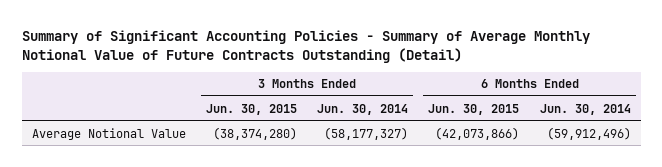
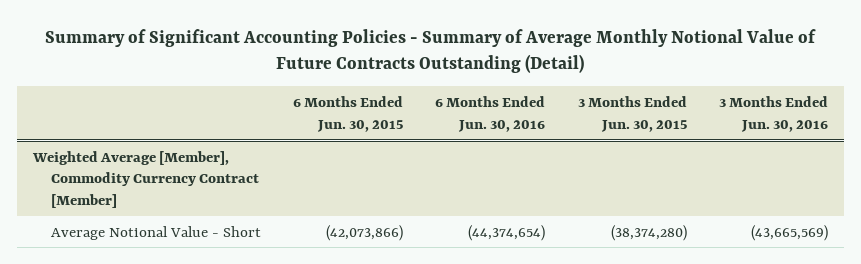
- | 3 Months Ended Jun. 30, 2015 | 3 Months Ended Jun. 30, 2014 | 6 Months Ended Jun. 30, 2015 | 6 Months Ended Jun. 30, 2014
+ | 6 Months Ended Jun. 30, 2015 | 6 Months Ended Jun. 30, 2016 | 3 Months Ended Jun. 30, 2015 | 3 Months Ended Jun. 30, 2016
- Average Notional Value | (38,374,280) | (58,177,327) | (42,073,866) | (59,912,496)
+ Weighted Average [Member], Commodity Currency Contract [Member]
+ Average Notional Value - Short | (42,073,866) | (44,374,654) | (38,374,280) | (43,665,569)

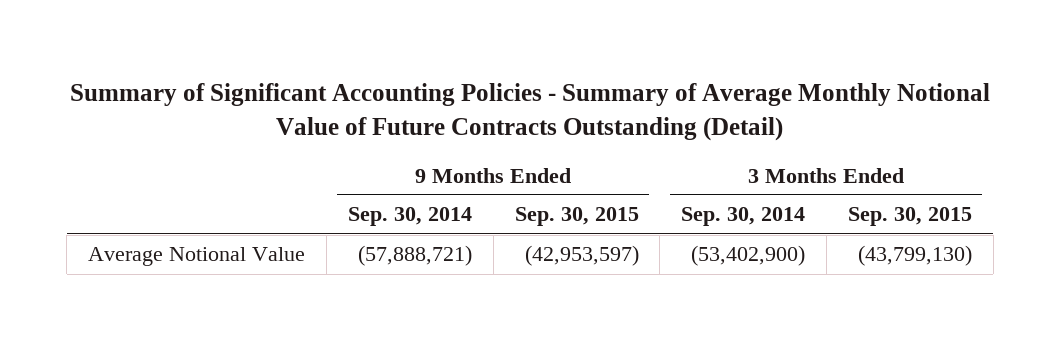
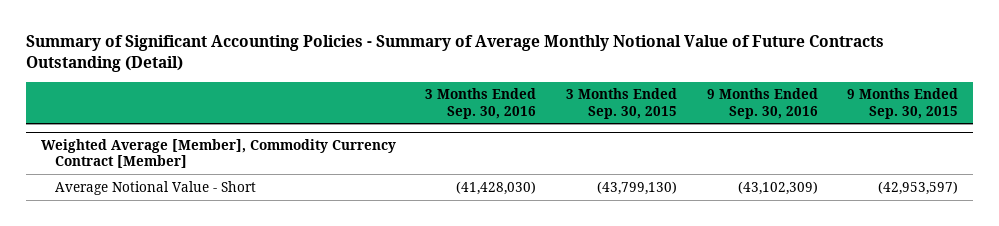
- | 9 Months Ended Sep. 30, 2014 | 9 Months Ended Sep. 30, 2015 | 3 Months Ended Sep. 30, 2014 | 3 Months Ended Sep. 30, 2015
+ | 3 Months Ended Sep. 30, 2016 | 3 Months Ended Sep. 30, 2015 | 9 Months Ended Sep. 30, 2016 | 9 Months Ended Sep. 30, 2015
- Average Notional Value | (57,888,721) | (42,953,597) | (53,402,900) | (43,799,130)
+ Weighted Average [Member], Commodity Currency Contract [Member]
+ Average Notional Value - Short | (41,428,030) | (43,799,130) | (43,102,309) | (42,953,597)

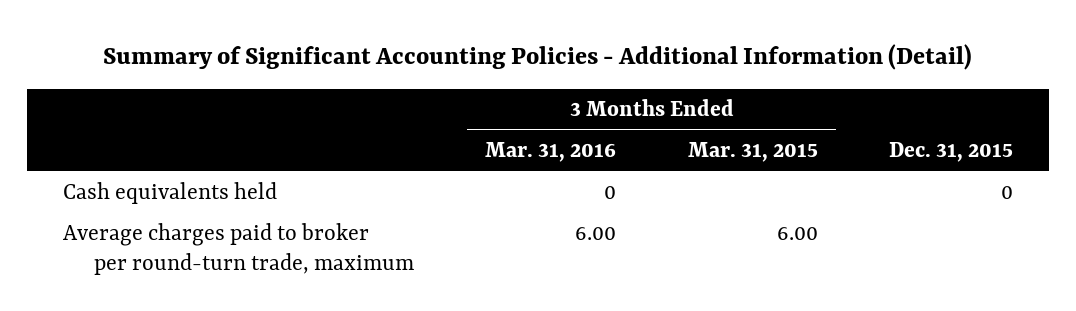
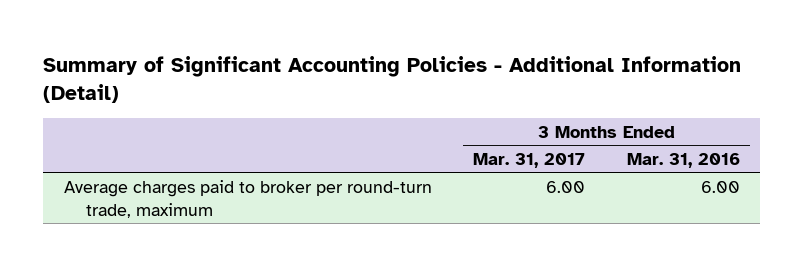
- | 3 Months Ended Mar. 31, 2016 | 3 Months Ended Mar. 31, 2015 | Dec. 31, 2015
+ | 3 Months Ended Mar. 31, 2017 | 3 Months Ended Mar. 31, 2016
- Cash equivalents held | 0 | | 0

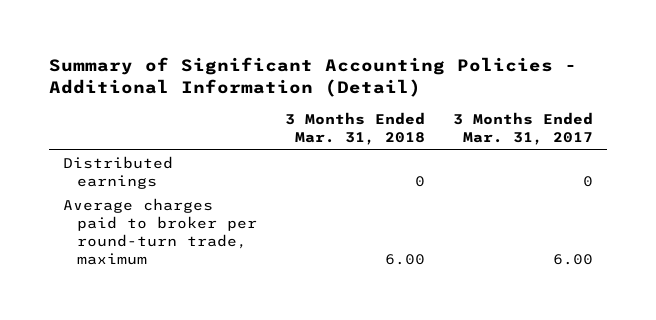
- | 3 Months Ended Mar. 31, 2017 | 3 Months Ended Mar. 31, 2016
+ | 3 Months Ended Mar. 31, 2018 | 3 Months Ended Mar. 31, 2017
+ Distributed earnings | 0 | 0

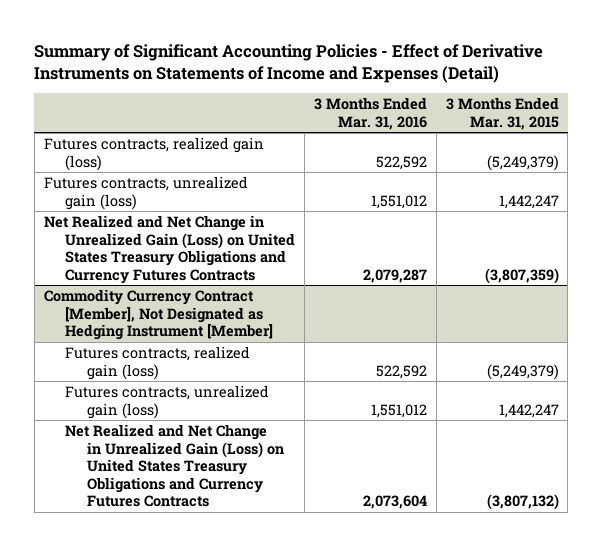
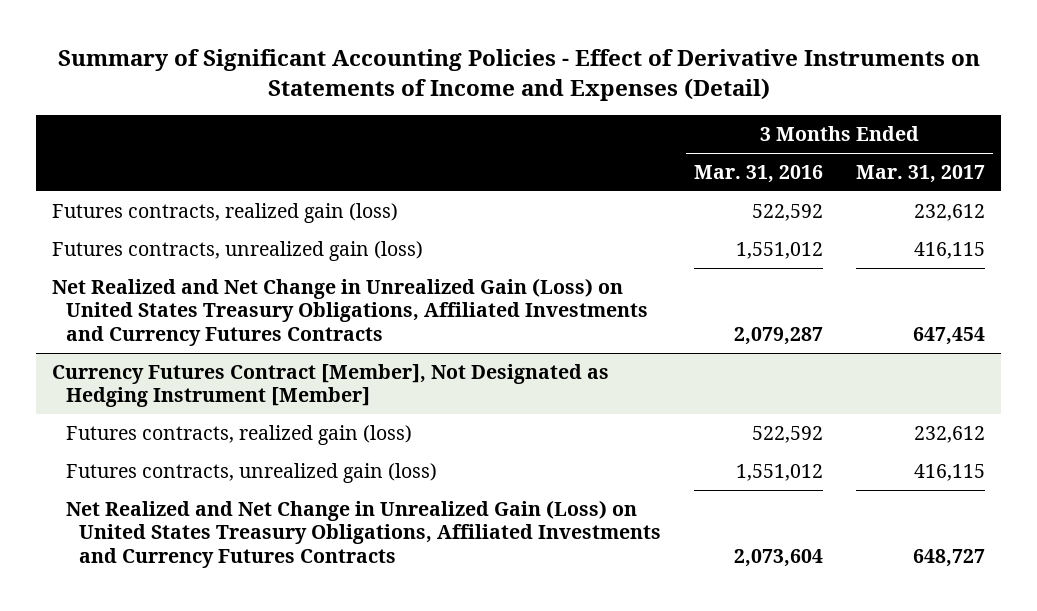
- | 3 Months Ended Mar. 31, 2016 | 3 Months Ended Mar. 31, 2015
+ | 3 Months Ended Mar. 31, 2016 | 3 Months Ended Mar. 31, 2017
- Net Realized and Net Change in Unrealized Gain (Loss) on United States Treasury Obligations and Currency Futures Contracts | 2,079,287 | (3,807,359)
- Commodity Currency Contract [Member], Not Designated as Hedging Instrument [Member]
+ Net Realized and Net Change in Unrealized Gain (Loss) on United States Treasury Obligations, Affiliated Investments and Currency Futures Contracts | 2,079,287 | 647,454
+ Currency Futures Contract [Member], Not Designated as Hedging Instrument [Member]
- Net Realized and Net Change in Unrealized Gain (Loss) on United States Treasury Obligations and Currency Futures Contracts | 2,073,604 | (3,807,132)
+ Net Realized and Net Change in Unrealized Gain (Loss) on United States Treasury Obligations, Affiliated Investments and Currency Futures Contracts | 2,073,604 | 648,727

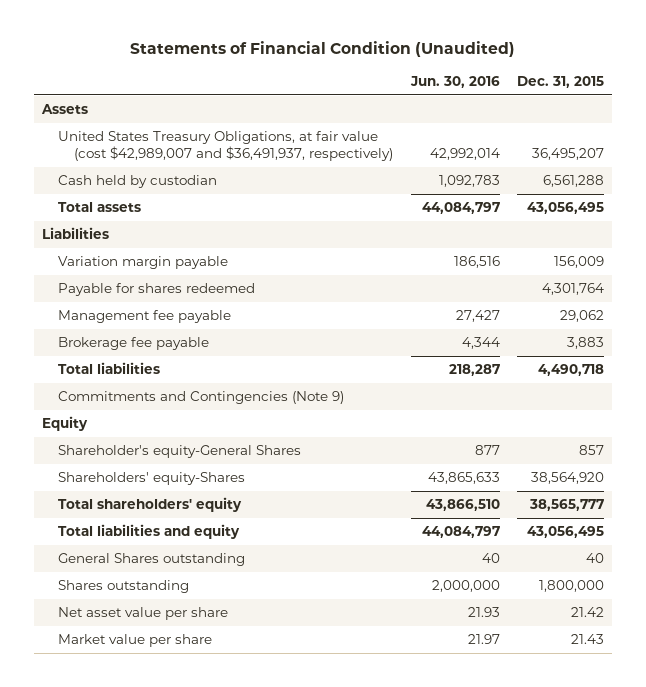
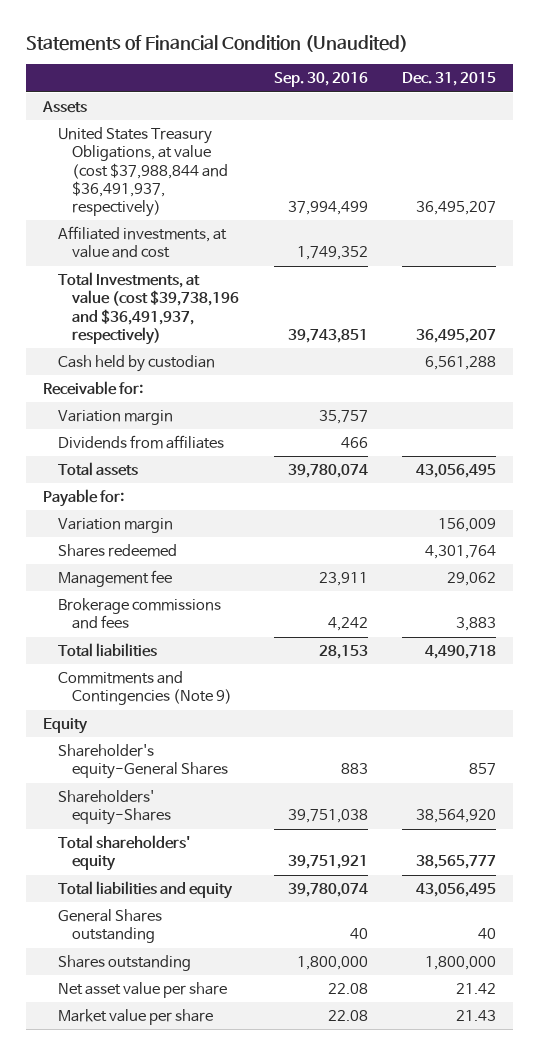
- | Jun. 30, 2016 | Dec. 31, 2015
+ | Sep. 30, 2016 | Dec. 31, 2015
- United States Treasury Obligations, at fair value (cost $42,989,007 and $36,491,937, respectively) | 42,992,014 | 36,495,207
+ United States Treasury Obligations, at value (cost $37,988,844 and $36,491,937, respectively) | 37,994,499 | 36,495,207
+ Affiliated investments, at value and cost | 1,749,352 |
+ Total Investments, at value (cost $39,738,196 and $36,491,937, respectively) | 39,743,851 | 36,495,207
+ Receivable for:
+ Variation margin | 35,757 |
+ Dividends from affiliates | 466 |
- Liabilities
- Variation margin payable | 186,516 | 156,009
- Payable for shares redeemed | | 4,301,764
- Management fee payable | 27,427 | 29,062
- Brokerage fee payable | 4,344 | 3,883
+ Payable for:
+ Variation margin | | 156,009
+ Shares redeemed | | 4,301,764
+ Management fee | 23,911 | 29,062
+ Brokerage commissions and fees | 4,242 | 3,883

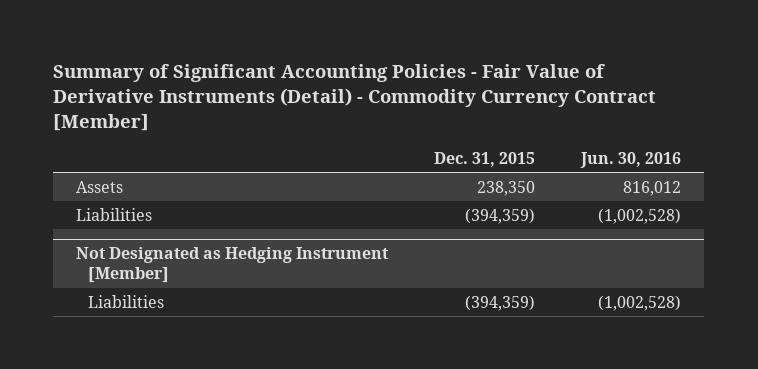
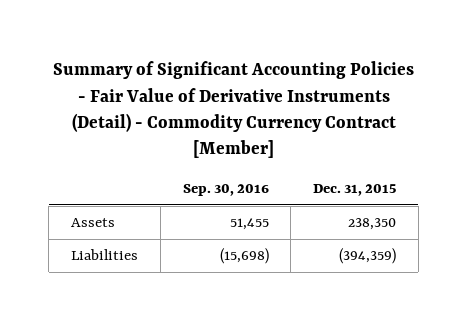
- | Dec. 31, 2015 | Jun. 30, 2016
+ | Sep. 30, 2016 | Dec. 31, 2015
- Not Designated as Hedging Instrument [Member]
- Liabilities | (394,359) | (1,002,528)

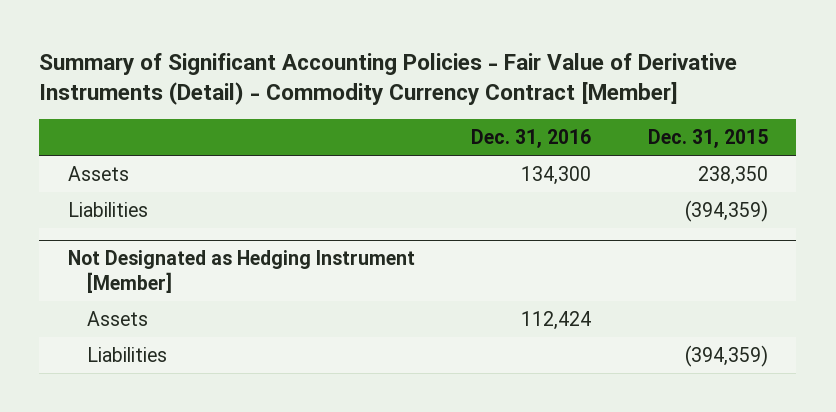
- | Sep. 30, 2016 | Dec. 31, 2015
+ | Dec. 31, 2016 | Dec. 31, 2015
+ Not Designated as Hedging Instrument [Member]
+ Assets | 112,424 |
+ Liabilities | | (394,359)

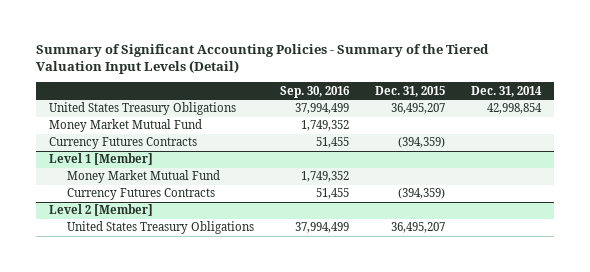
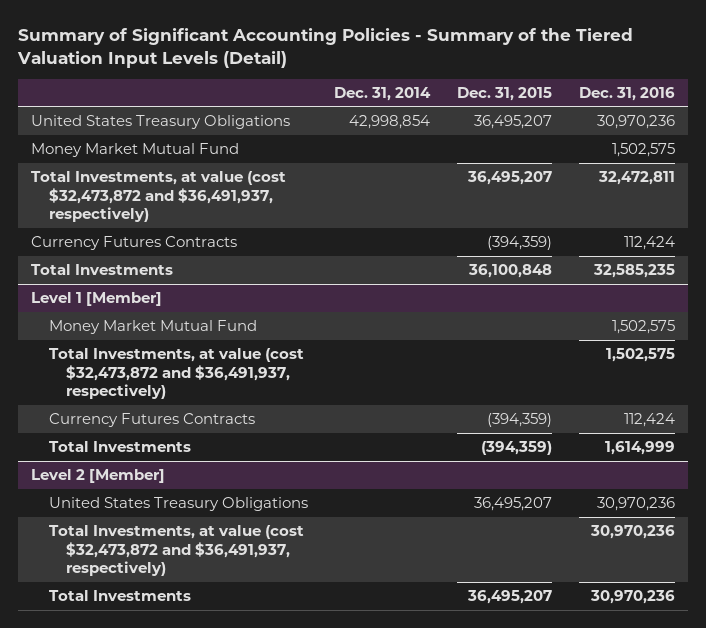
- | Sep. 30, 2016 | Dec. 31, 2015 | Dec. 31, 2014
+ | Dec. 31, 2014 | Dec. 31, 2015 | Dec. 31, 2016
+ Total Investments, at value (cost $32,473,872 and $36,491,937, respectively) | | 36,495,207 | 32,472,811
+ Total Investments | | 36,100,848 | 32,585,235
@ Level 1 [Member]
+ Total Investments, at value (cost $32,473,872 and $36,491,937, respectively) | | | 1,502,575
+ Total Investments | | (394,359) | 1,614,999
@ Level 2 [Member]
+ Total Investments, at value (cost $32,473,872 and $36,491,937, respectively) | | | 30,970,236
+ Total Investments | | 36,495,207 | 30,970,236

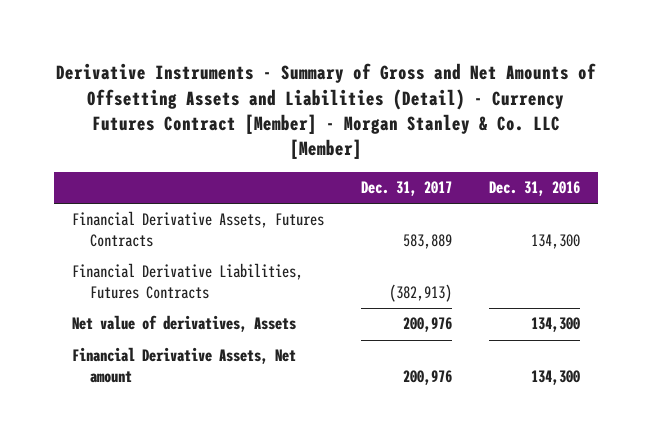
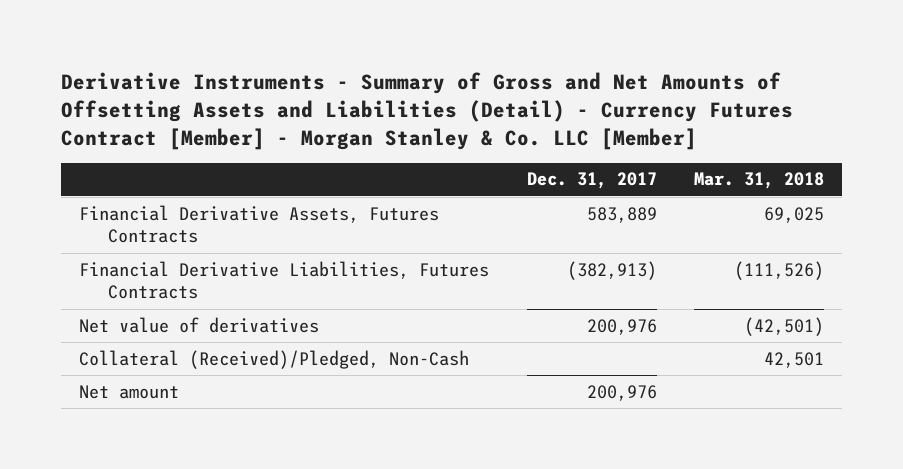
- | Dec. 31, 2017 | Dec. 31, 2016
+ | Dec. 31, 2017 | Mar. 31, 2018
- Net value of derivatives, Assets | 200,976 | 134,300
- Financial Derivative Assets, Net amount | 200,976 | 134,300
+ Net value of derivatives | 200,976 | (42,501)
+ Collateral (Received)/Pledged, Non-Cash | | 42,501
+ Net amount | 200,976 |

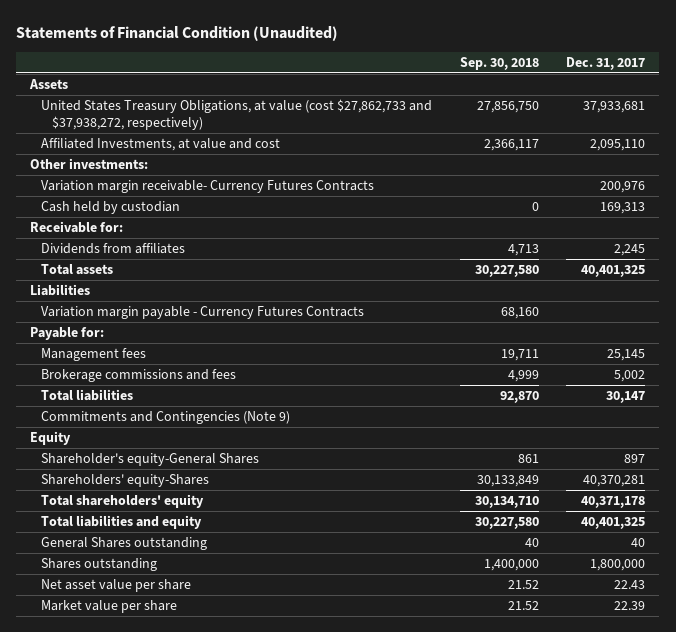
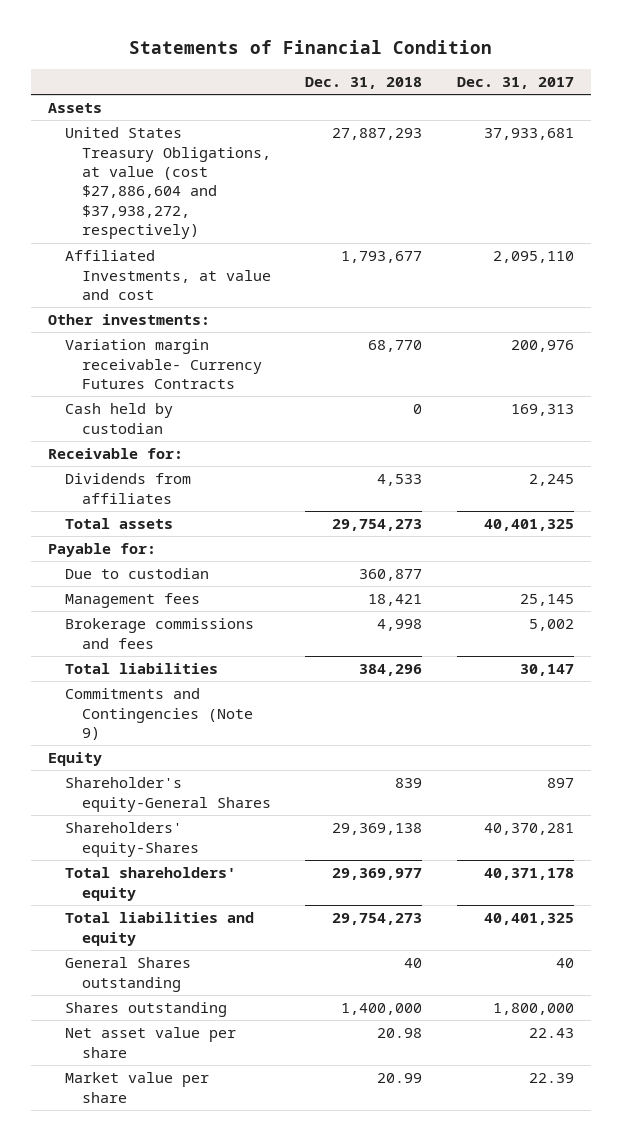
- Statements of Financial Condition (Unaudited)
+ Statements of Financial Condition
- | Sep. 30, 2018 | Dec. 31, 2017
+ | Dec. 31, 2018 | Dec. 31, 2017
- United States Treasury Obligations, at value (cost $27,862,733 and $37,938,272, respectively) | 27,856,750 | 37,933,681
+ United States Treasury Obligations, at value (cost $27,886,604 and $37,938,272, respectively) | 27,887,293 | 37,933,681
- Liabilities
- Variation margin payable - Currency Futures Contracts | 68,160 |
+ Due to custodian | 360,877 |

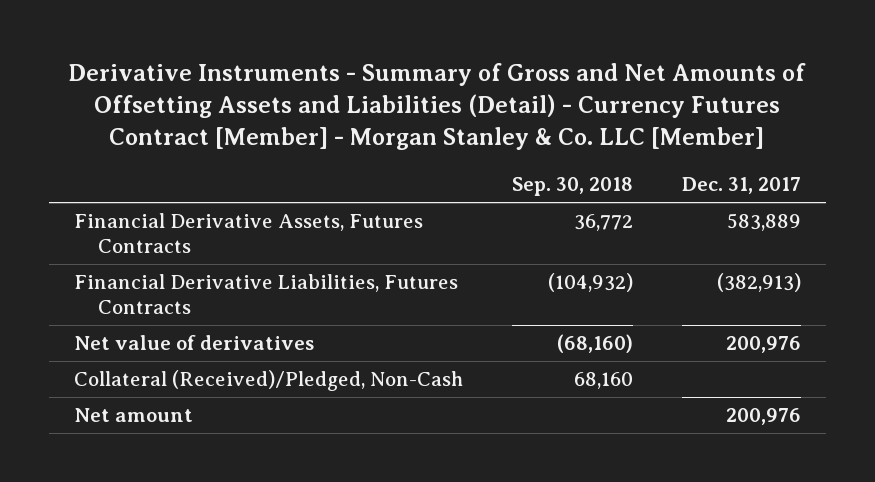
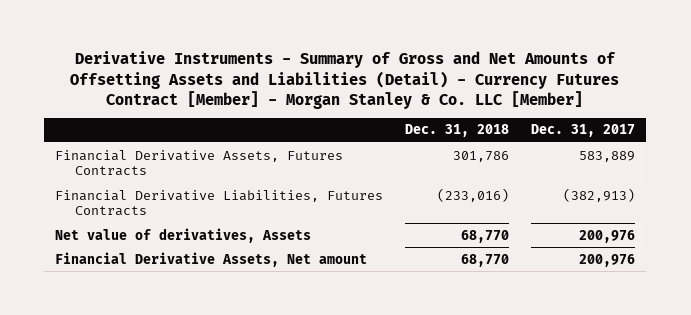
- | Sep. 30, 2018 | Dec. 31, 2017
+ | Dec. 31, 2018 | Dec. 31, 2017
- Net value of derivatives | (68,160) | 200,976
- Collateral (Received)/Pledged, Non-Cash | 68,160 |
- Net amount | | 200,976
+ Net value of derivatives, Assets | 68,770 | 200,976
+ Financial Derivative Assets, Net amount | 68,770 | 200,976

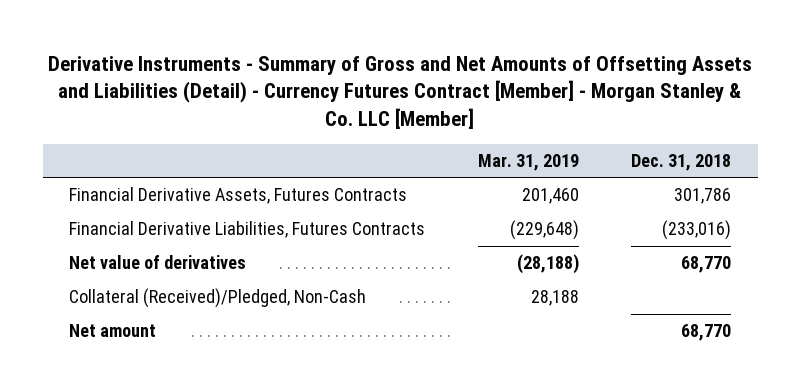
- | Dec. 31, 2018 | Dec. 31, 2017
+ | Mar. 31, 2019 | Dec. 31, 2018
- Net value of derivatives, Assets | 68,770 | 200,976
- Financial Derivative Assets, Net amount | 68,770 | 200,976
+ Net value of derivatives | (28,188) | 68,770
+ Collateral (Received)/Pledged, Non-Cash | 28,188 |
+ Net amount | | 68,770

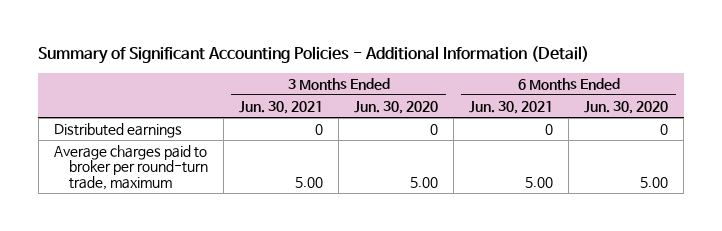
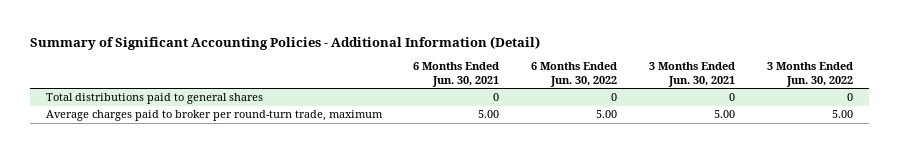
- | 3 Months Ended Jun. 30, 2021 | 3 Months Ended Jun. 30, 2020 | 6 Months Ended Jun. 30, 2021 | 6 Months Ended Jun. 30, 2020
+ | 6 Months Ended Jun. 30, 2021 | 6 Months Ended Jun. 30, 2022 | 3 Months Ended Jun. 30, 2021 | 3 Months Ended Jun. 30, 2022
- Distributed earnings | 0 | 0 | 0 | 0
+ Total distributions paid to general shares | 0 | 0 | 0 | 0

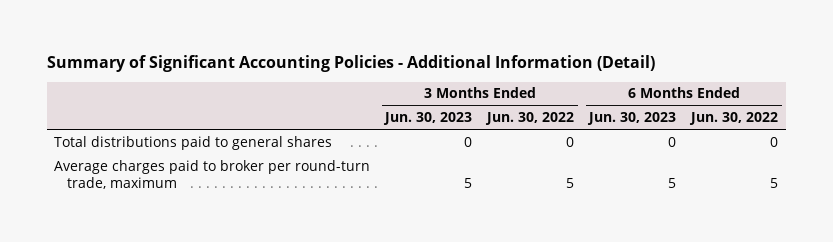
- | 6 Months Ended Jun. 30, 2021 | 6 Months Ended Jun. 30, 2022 | 3 Months Ended Jun. 30, 2021 | 3 Months Ended Jun. 30, 2022
+ | 3 Months Ended Jun. 30, 2023 | 3 Months Ended Jun. 30, 2022 | 6 Months Ended Jun. 30, 2023 | 6 Months Ended Jun. 30, 2022
- Average charges paid to broker per round-turn trade, maximum | 5.00 | 5.00 | 5.00 | 5.00
+ Average charges paid to broker per round-turn trade, maximum | 5 | 5 | 5 | 5

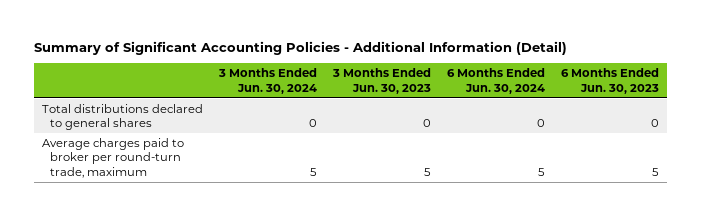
- | 3 Months Ended Jun. 30, 2023 | 3 Months Ended Jun. 30, 2022 | 6 Months Ended Jun. 30, 2023 | 6 Months Ended Jun. 30, 2022
+ | 3 Months Ended Jun. 30, 2024 | 3 Months Ended Jun. 30, 2023 | 6 Months Ended Jun. 30, 2024 | 6 Months Ended Jun. 30, 2023
- Total distributions paid to general shares | 0 | 0 | 0 | 0
+ Total distributions declared to general shares | 0 | 0 | 0 | 0

